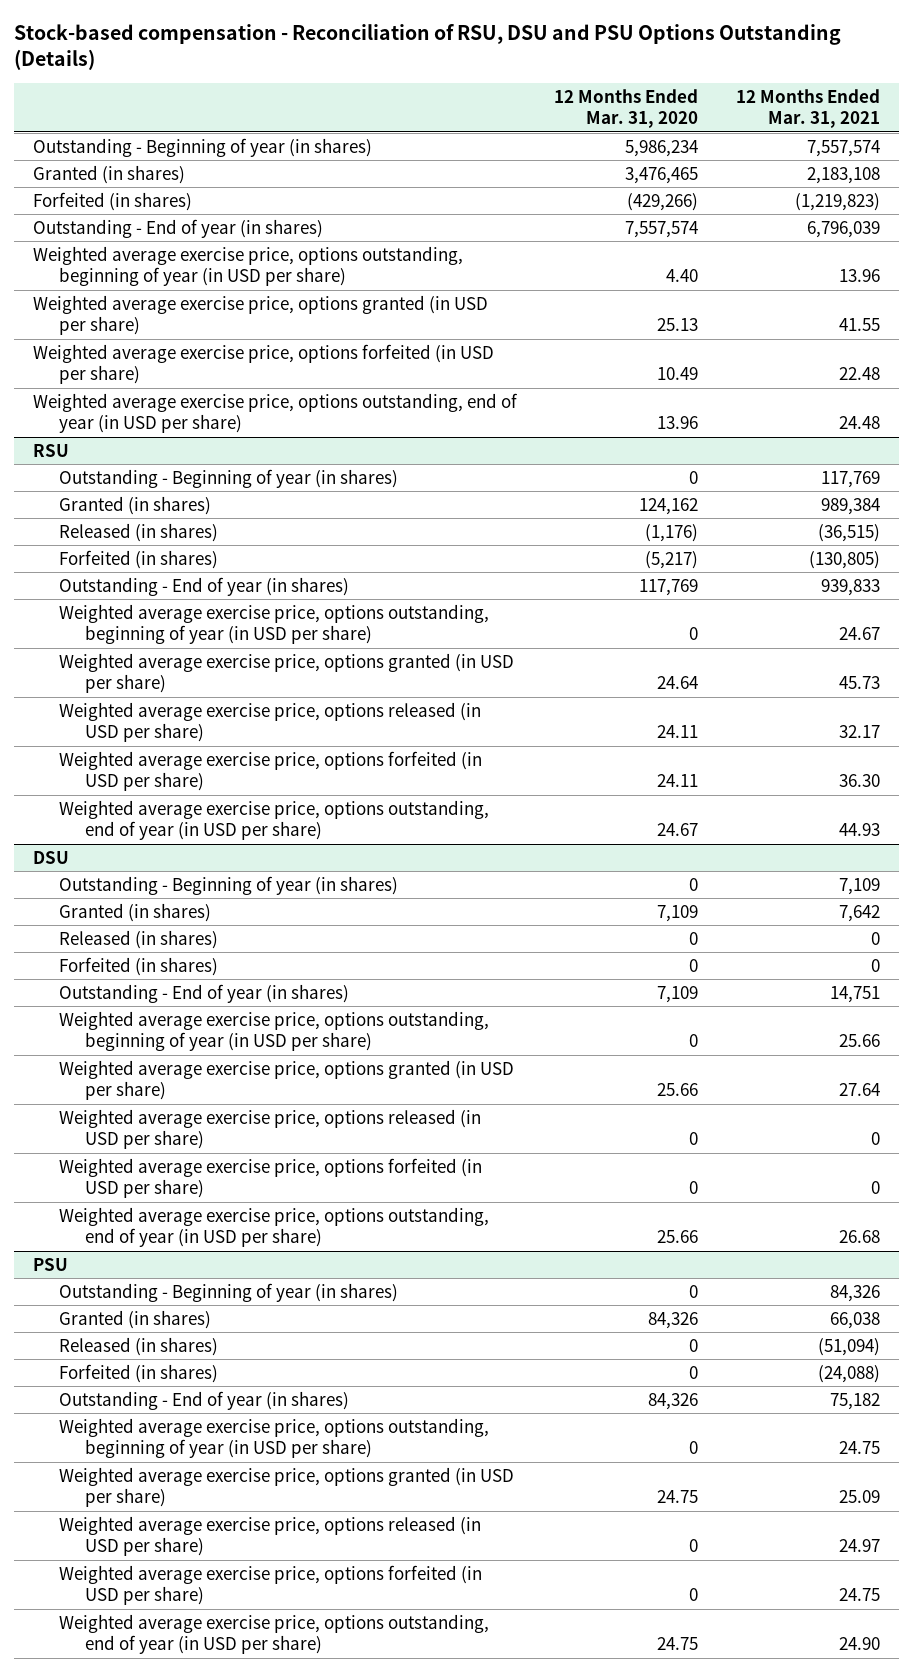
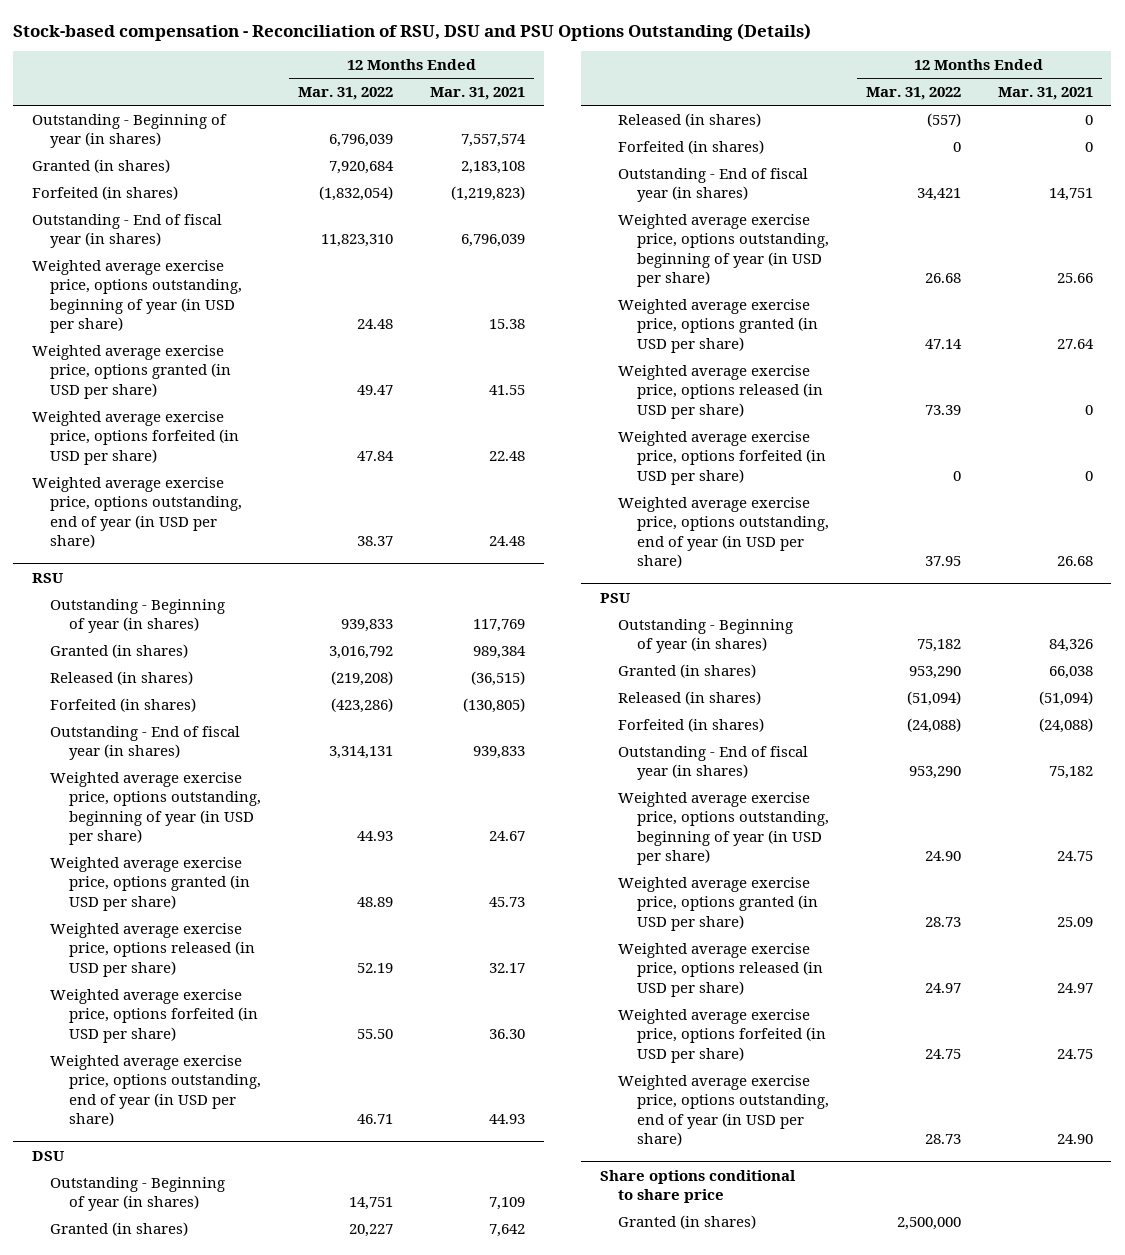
- | 12 Months Ended Mar. 31, 2020 | 12 Months Ended Mar. 31, 2021
+ | 12 Months Ended Mar. 31, 2022 | 12 Months Ended Mar. 31, 2021
- Outstanding - End of year (in shares) | 7,557,574 | 6,796,039
- Weighted average exercise price, options outstanding, beginning of year (in USD per share) | 4.40 | 13.96
+ Outstanding - End of fiscal year (in shares) | 11,823,310 | 6,796,039
+ Weighted average exercise price, options outstanding, beginning of year (in USD per share) | 24.48 | 15.38
@ RSU
- Outstanding - End of year (in shares) | 117,769 | 939,833
+ Outstanding - End of fiscal year (in shares) | 3,314,131 | 939,833
@ DSU
- Outstanding - End of year (in shares) | 7,109 | 14,751
+ Outstanding - End of fiscal year (in shares) | 34,421 | 14,751
@ PSU
- Outstanding - End of year (in shares) | 84,326 | 75,182
+ Outstanding - End of fiscal year (in shares) | 953,290 | 75,182
+ Share options conditional to share price
+ Granted (in shares) | 2,500,000 |

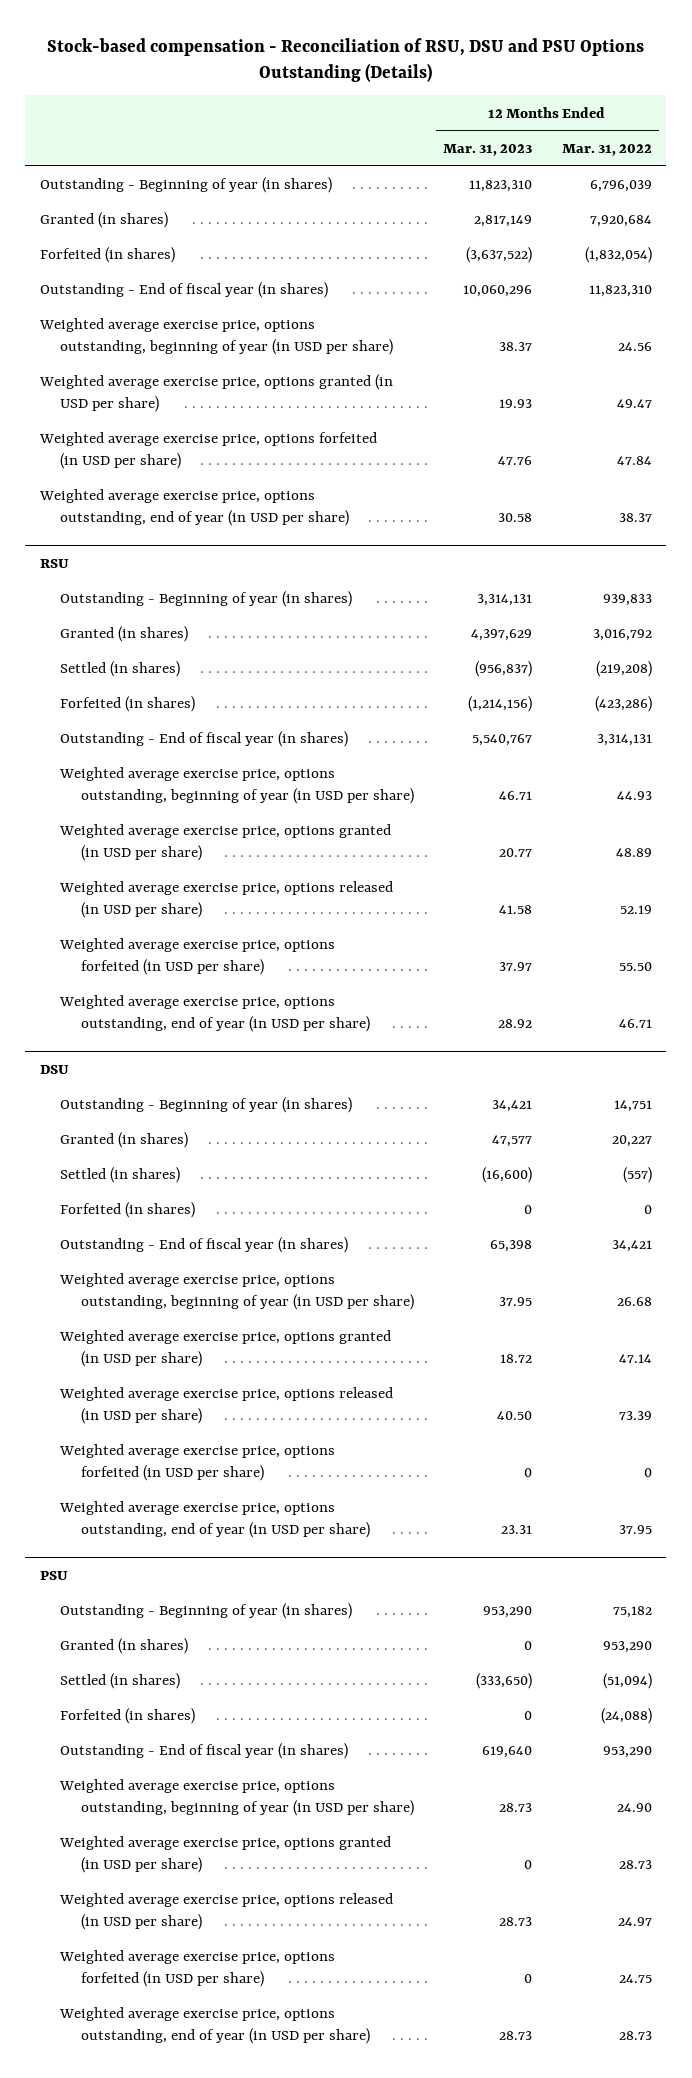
- | 12 Months Ended Mar. 31, 2022 | 12 Months Ended Mar. 31, 2021
+ | 12 Months Ended Mar. 31, 2023 | 12 Months Ended Mar. 31, 2022
- Weighted average exercise price, options outstanding, beginning of year (in USD per share) | 24.48 | 15.38
+ Weighted average exercise price, options outstanding, beginning of year (in USD per share) | 38.37 | 24.56
@ RSU
- Released (in shares) | (219,208) | (36,515)
+ Settled (in shares) | (956,837) | (219,208)
@ DSU
- Released (in shares) | (557) | 0
+ Settled (in shares) | (16,600) | (557)
@ PSU
- Released (in shares) | (51,094) | (51,094)
+ Settled (in shares) | (333,650) | (51,094)
- Share options conditional to share price
- Granted (in shares) | 2,500,000 |

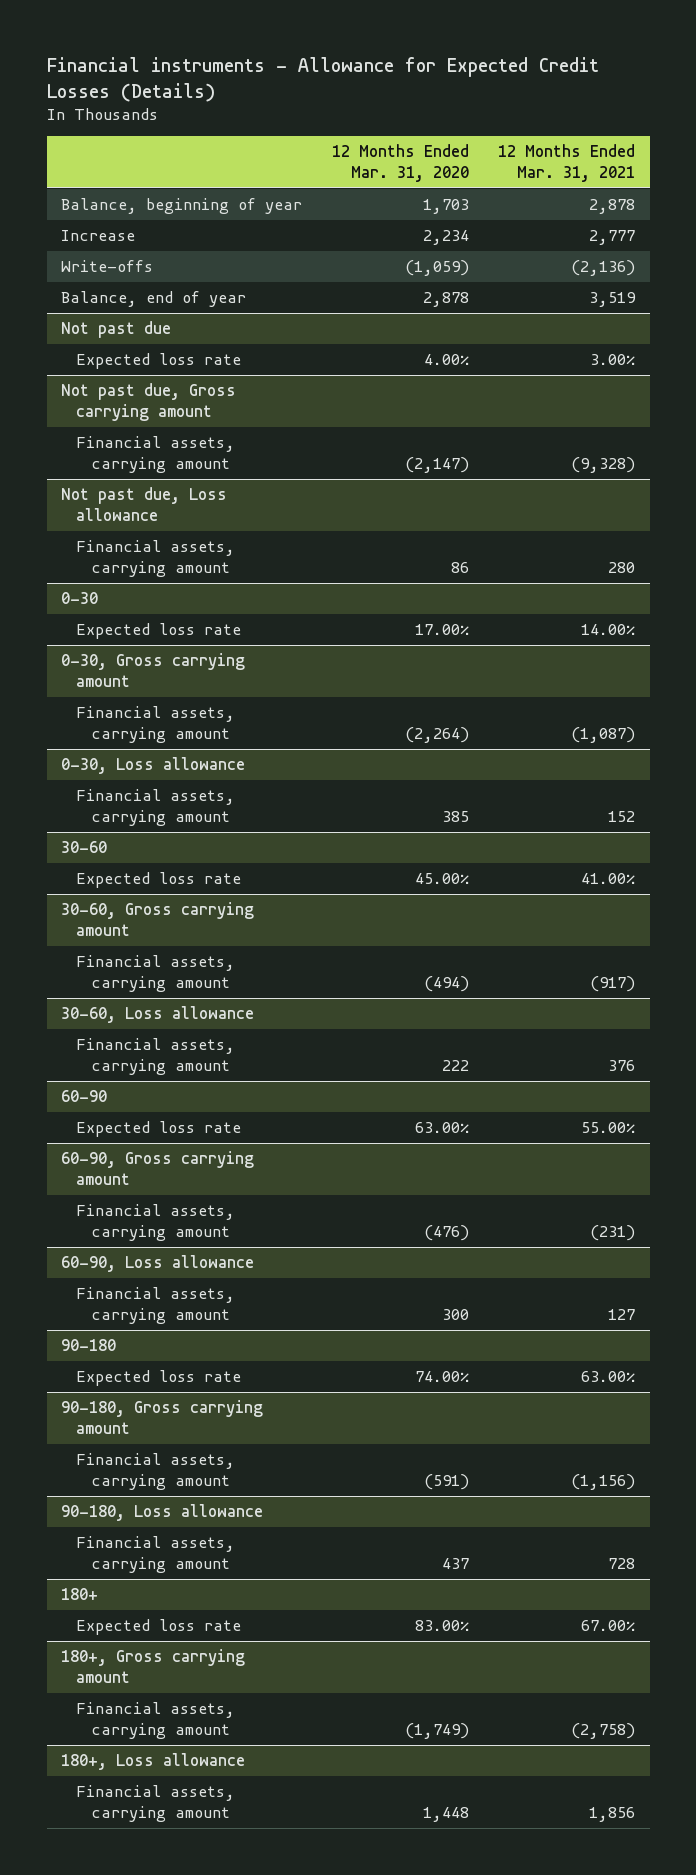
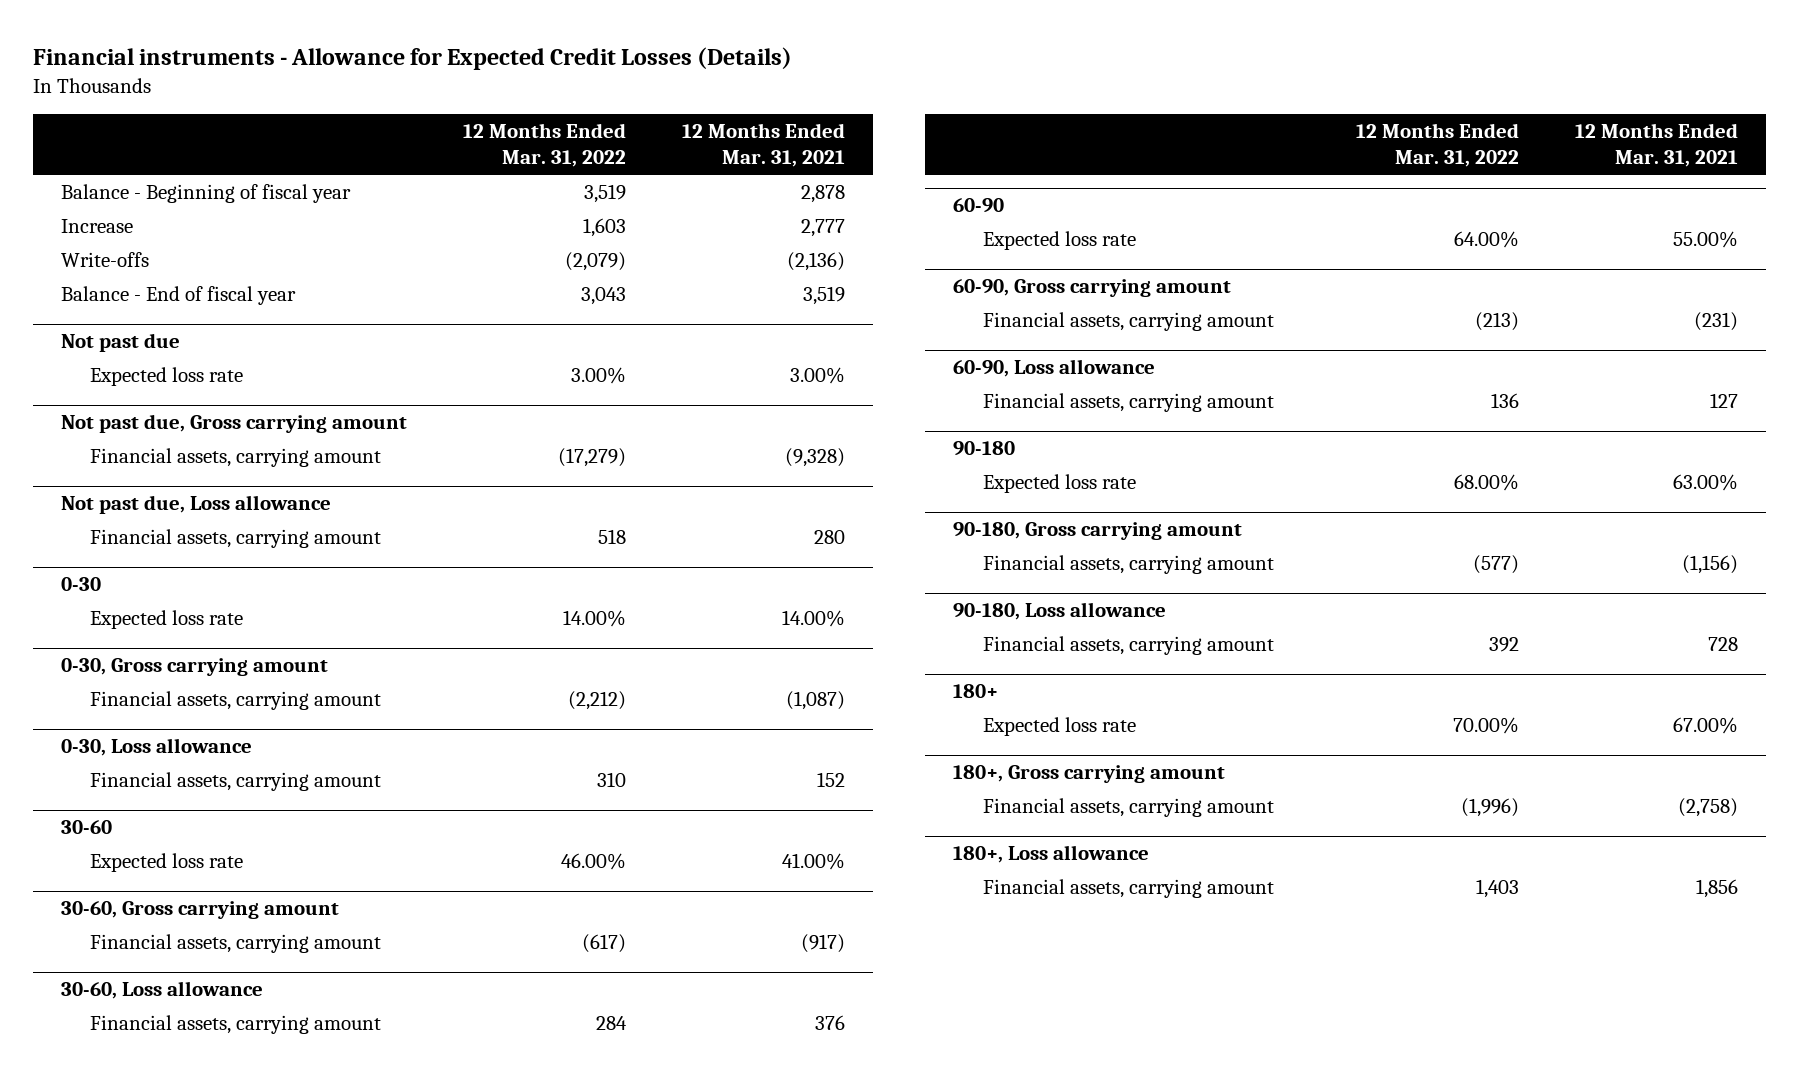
- | 12 Months Ended Mar. 31, 2020 | 12 Months Ended Mar. 31, 2021
+ | 12 Months Ended Mar. 31, 2022 | 12 Months Ended Mar. 31, 2021
- Balance, beginning of year | 1,703 | 2,878
+ Balance - Beginning of fiscal year | 3,519 | 2,878
- Balance, end of year | 2,878 | 3,519
+ Balance - End of fiscal year | 3,043 | 3,519

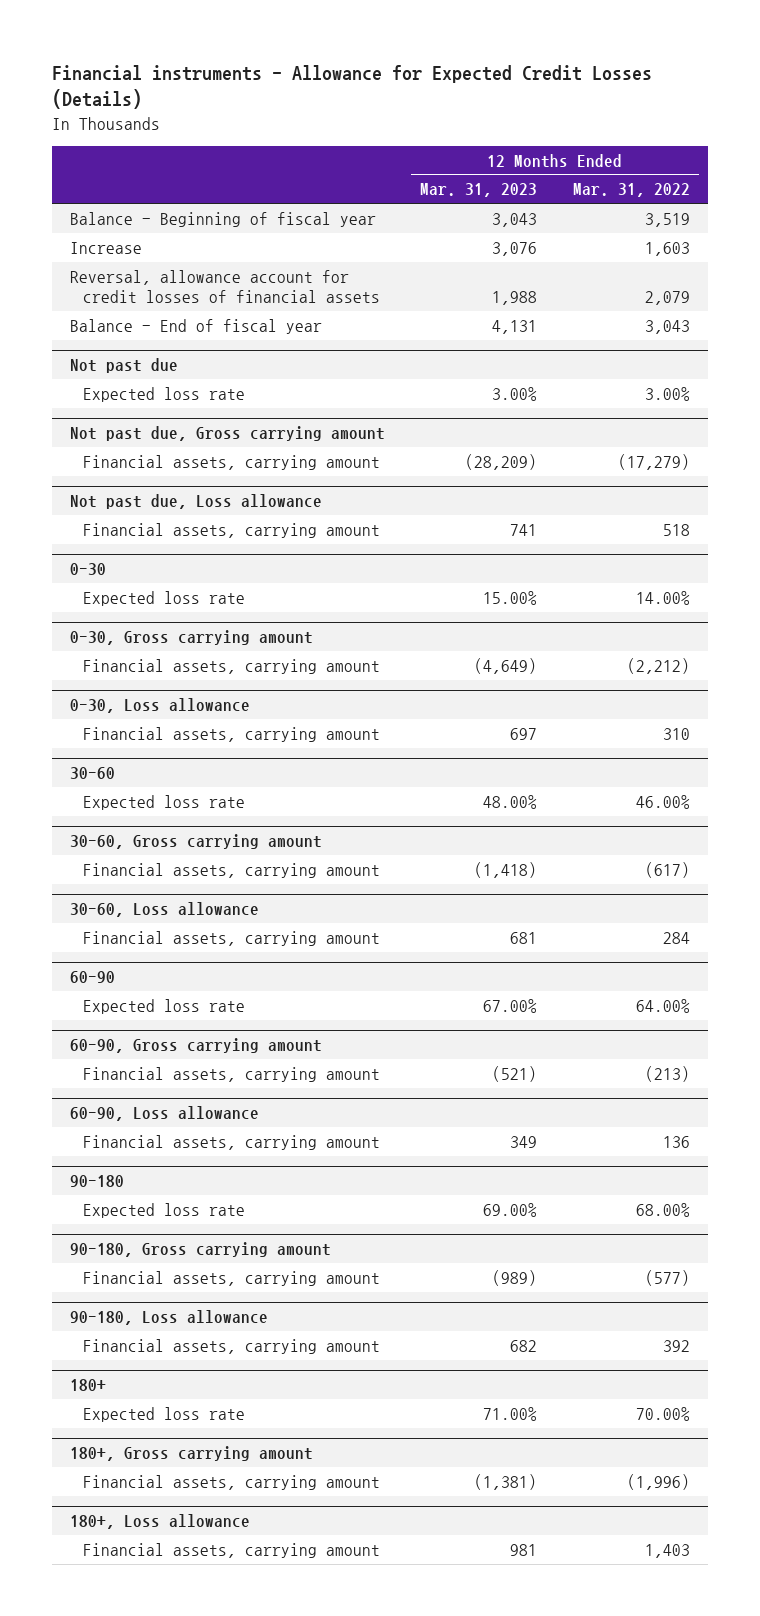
- | 12 Months Ended Mar. 31, 2022 | 12 Months Ended Mar. 31, 2021
+ | 12 Months Ended Mar. 31, 2023 | 12 Months Ended Mar. 31, 2022
- Write-offs | (2,079) | (2,136)
+ Reversal, allowance account for credit losses of financial assets | 1,988 | 2,079

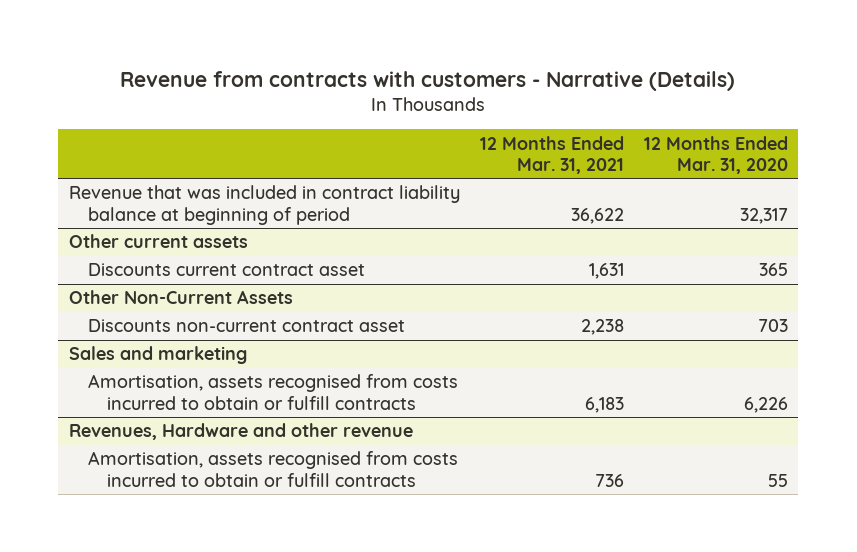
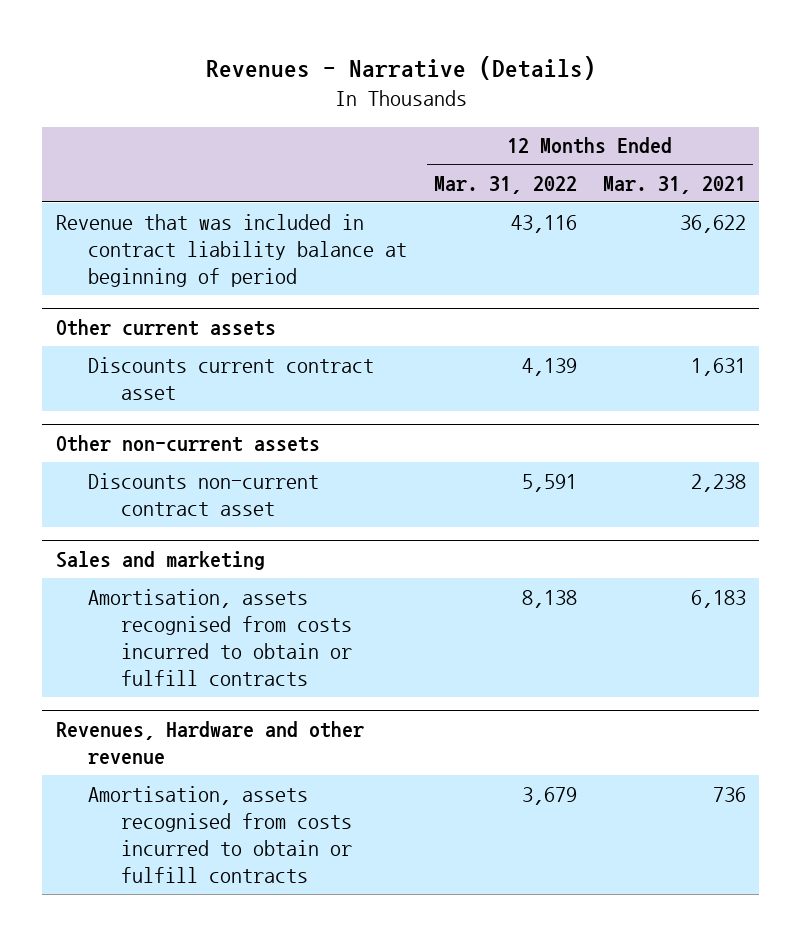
- Revenue from contracts with customers - Narrative (Details)
+ Revenues - Narrative (Details)
- | 12 Months Ended Mar. 31, 2021 | 12 Months Ended Mar. 31, 2020
+ | 12 Months Ended Mar. 31, 2022 | 12 Months Ended Mar. 31, 2021
- Other Non-Current Assets
+ Other non-current assets

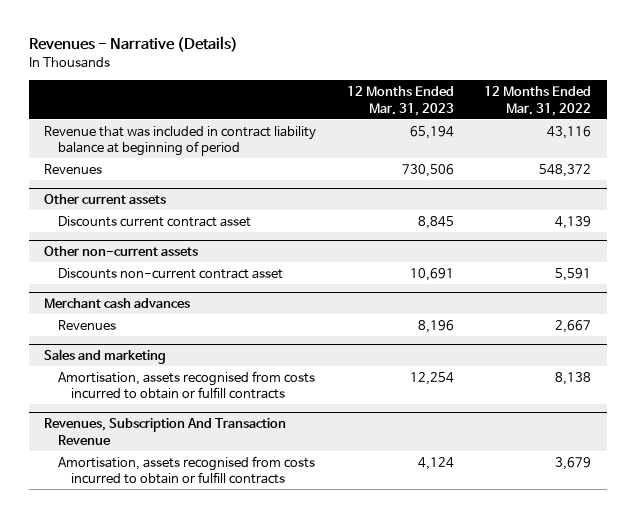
- | 12 Months Ended Mar. 31, 2022 | 12 Months Ended Mar. 31, 2021
+ | 12 Months Ended Mar. 31, 2023 | 12 Months Ended Mar. 31, 2022
+ Revenues | 730,506 | 548,372
+ Merchant cash advances
+ Revenues | 8,196 | 2,667
- Revenues, Hardware and other revenue
+ Revenues, Subscription And Transaction Revenue

